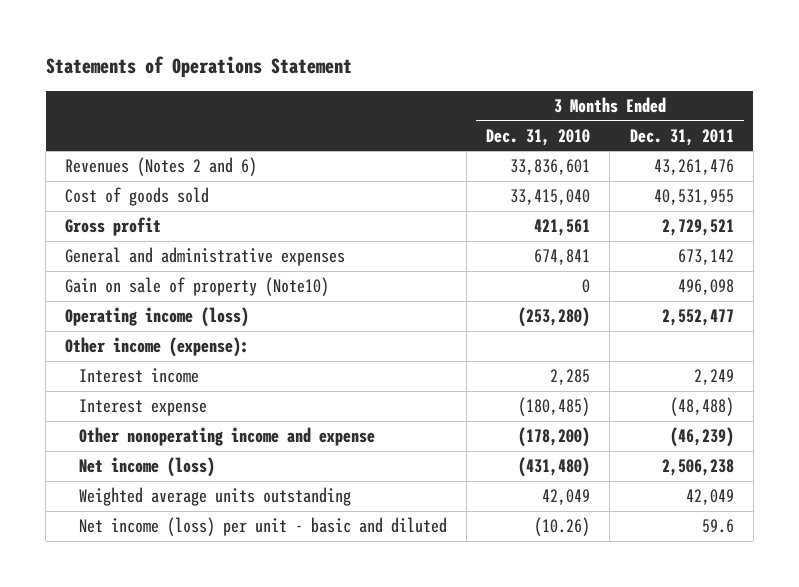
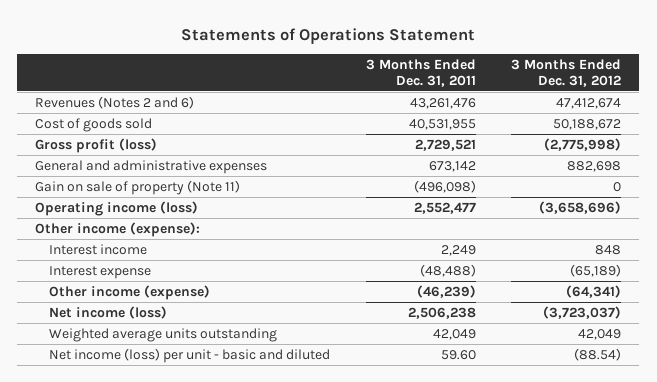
- | 3 Months Ended Dec. 31, 2010 | 3 Months Ended Dec. 31, 2011
+ | 3 Months Ended Dec. 31, 2011 | 3 Months Ended Dec. 31, 2012
- Gross profit | 421,561 | 2,729,521
+ Gross profit (loss) | 2,729,521 | (2,775,998)
- Gain on sale of property (Note10) | 0 | 496,098
+ Gain on sale of property (Note 11) | (496,098) | 0
- Other nonoperating income and expense | (178,200) | (46,239)
+ Other income (expense) | (46,239) | (64,341)
- Net income (loss) per unit - basic and diluted | (10.26) | 59.6
+ Net income (loss) per unit - basic and diluted | 59.60 | (88.54)

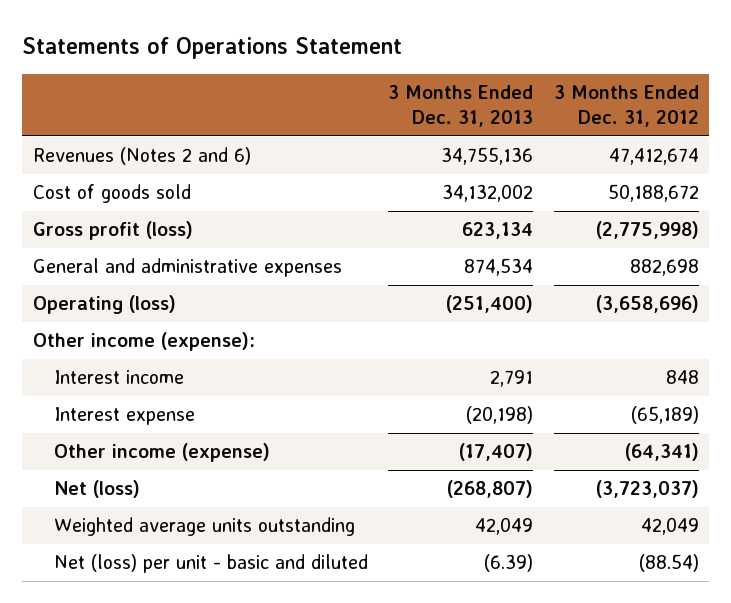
- | 3 Months Ended Dec. 31, 2011 | 3 Months Ended Dec. 31, 2012
+ | 3 Months Ended Dec. 31, 2013 | 3 Months Ended Dec. 31, 2012
- Gain on sale of property (Note 11) | (496,098) | 0
- Operating income (loss) | 2,552,477 | (3,658,696)
+ Operating (loss) | (251,400) | (3,658,696)
- Net income (loss) | 2,506,238 | (3,723,037)
+ Net (loss) | (268,807) | (3,723,037)
- Net income (loss) per unit - basic and diluted | 59.60 | (88.54)
+ Net (loss) per unit - basic and diluted | (6.39) | (88.54)

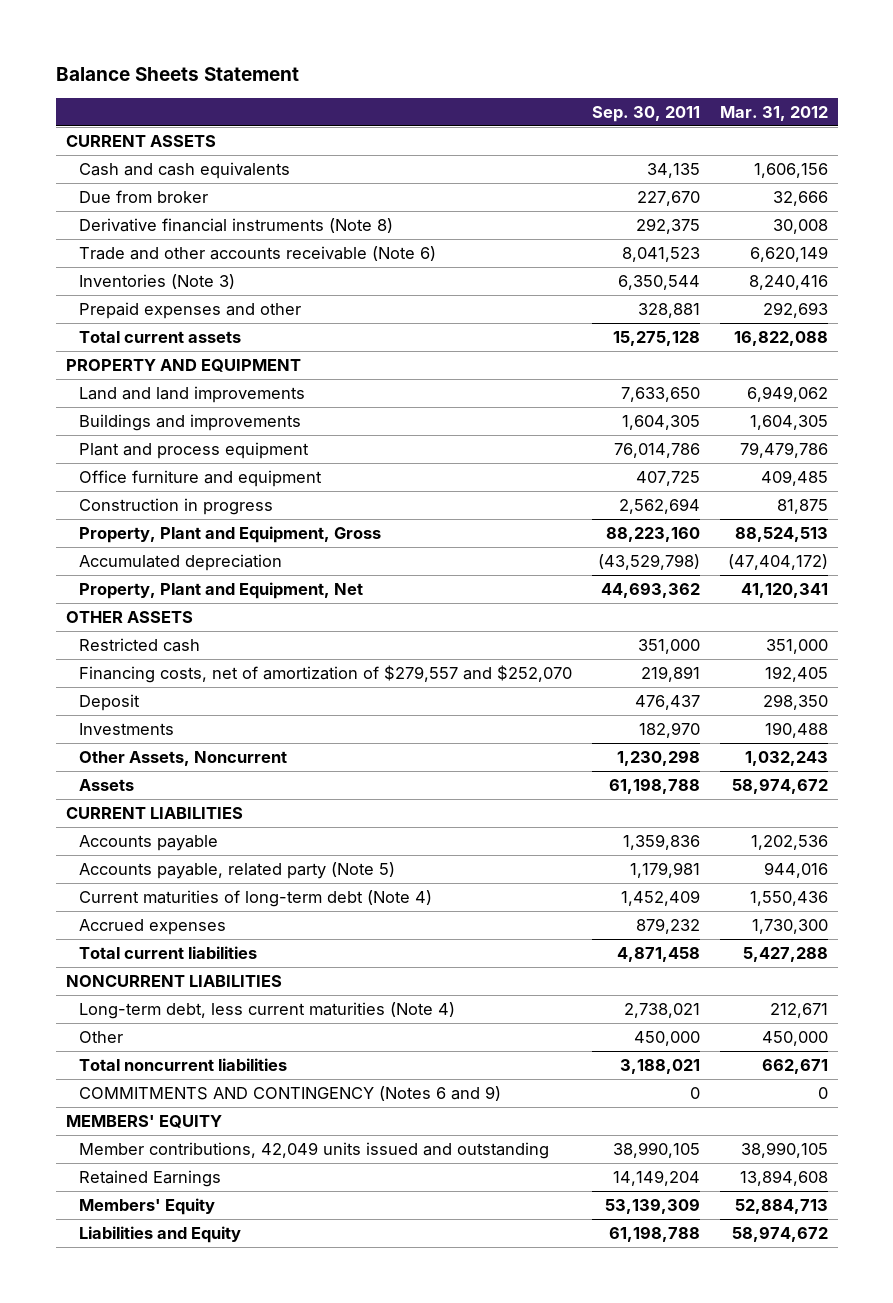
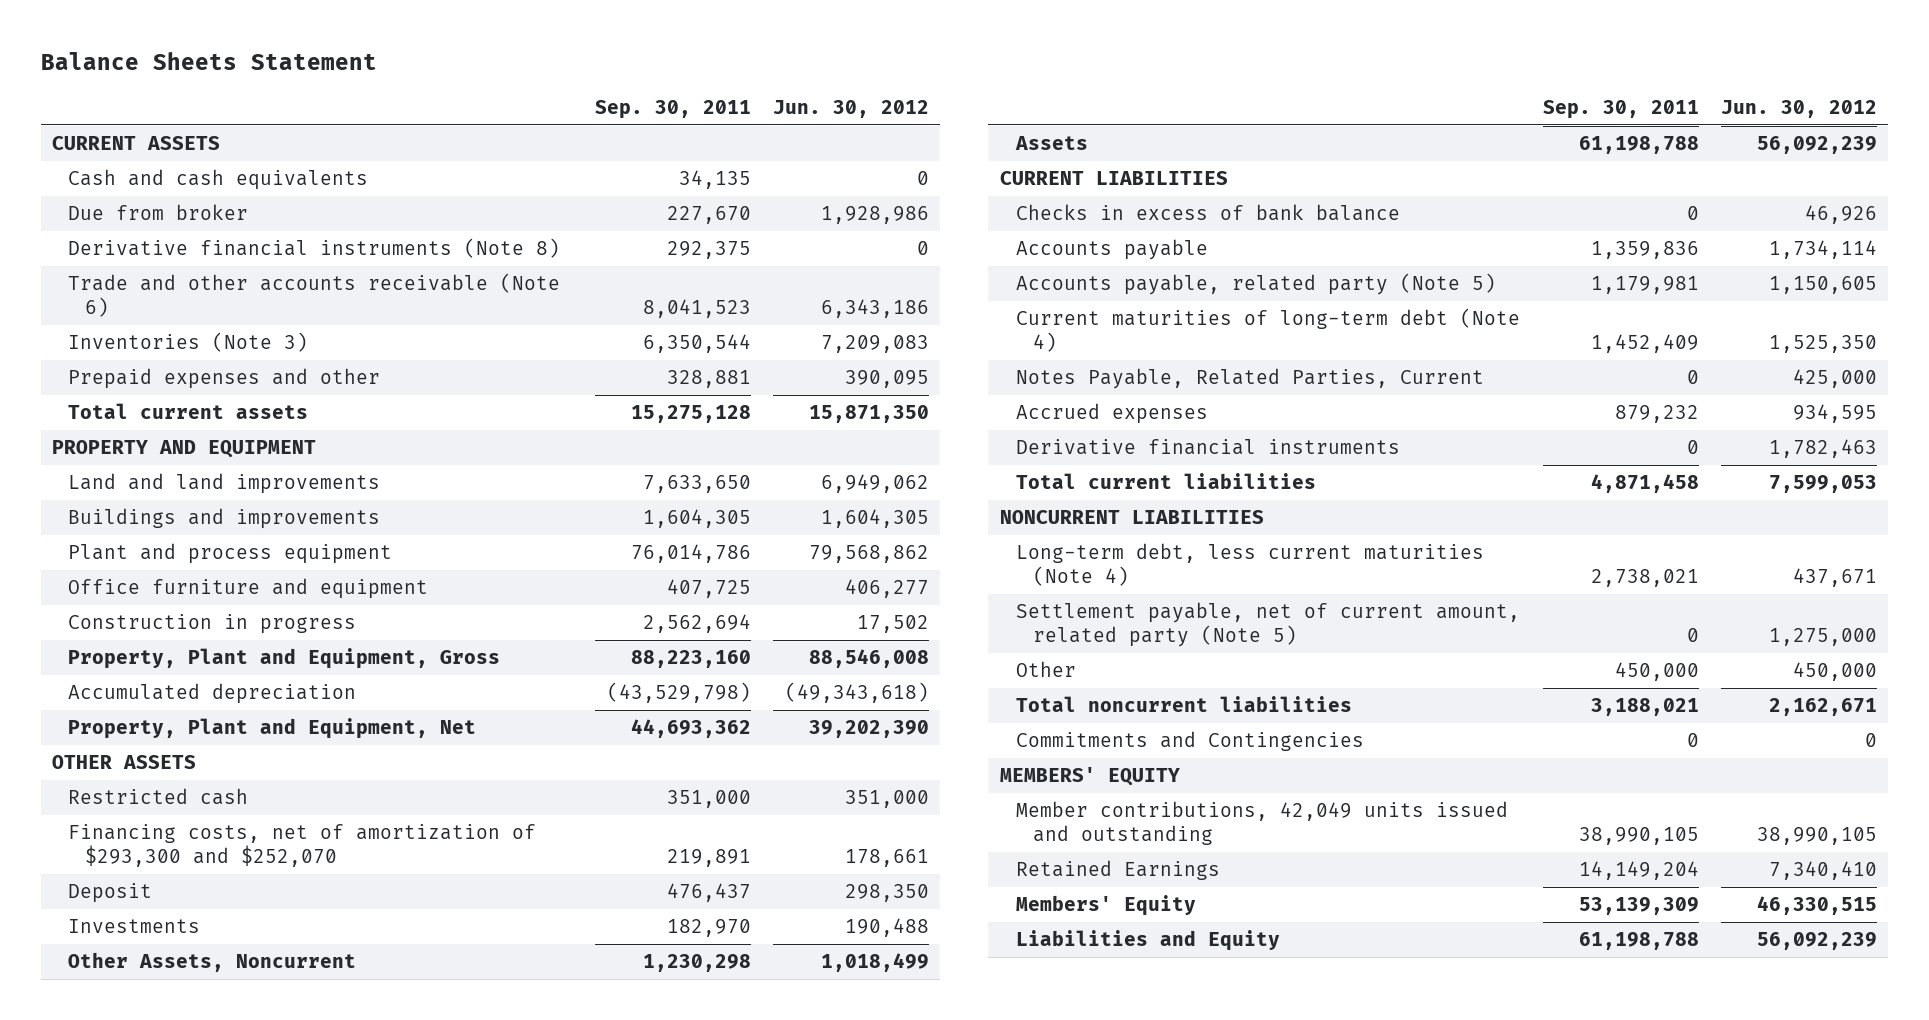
- | Sep. 30, 2011 | Mar. 31, 2012
+ | Sep. 30, 2011 | Jun. 30, 2012
- Financing costs, net of amortization of $279,557 and $252,070 | 219,891 | 192,405
+ Financing costs, net of amortization of $293,300 and $252,070 | 219,891 | 178,661
+ Checks in excess of bank balance | 0 | 46,926
+ Notes Payable, Related Parties, Current | 0 | 425,000
+ Derivative financial instruments | 0 | 1,782,463
+ Settlement payable, net of current amount, related party (Note 5) | 0 | 1,275,000
- COMMITMENTS AND CONTINGENCY (Notes 6 and 9) | 0 | 0
+ Commitments and Contingencies | 0 | 0

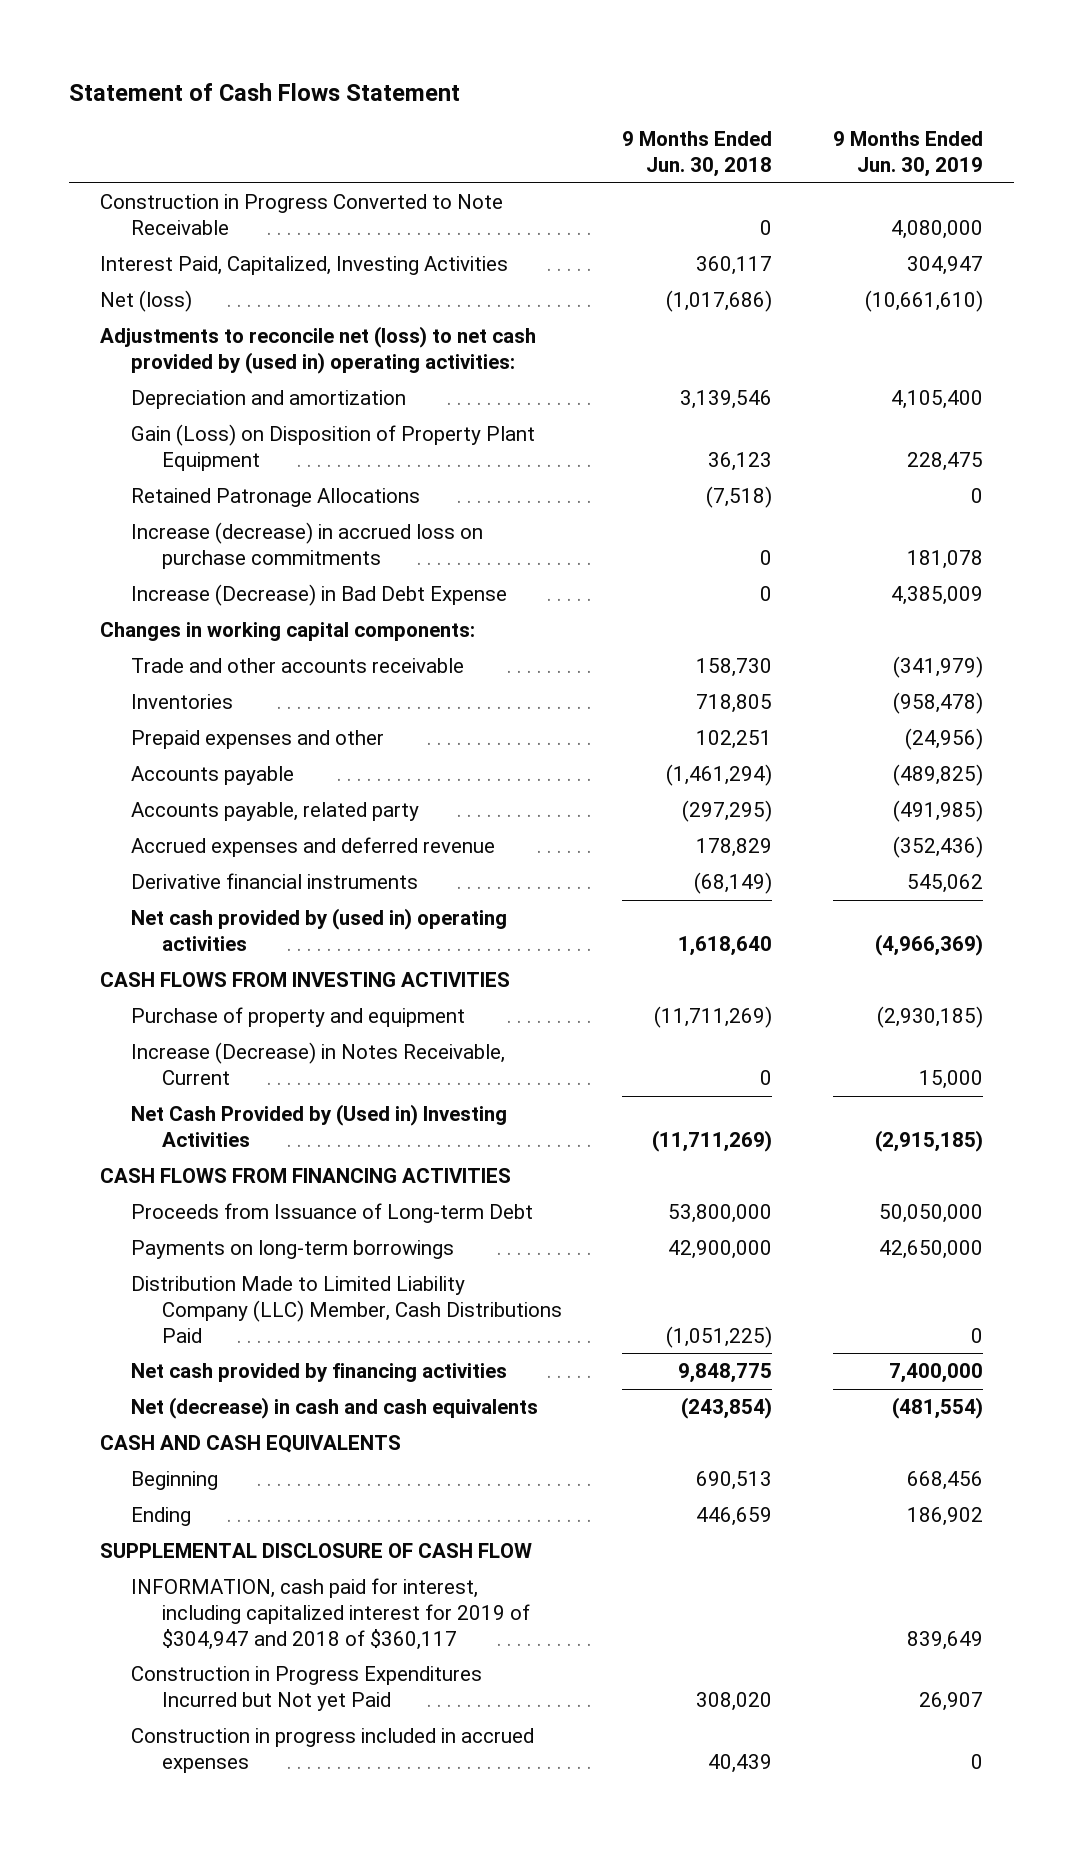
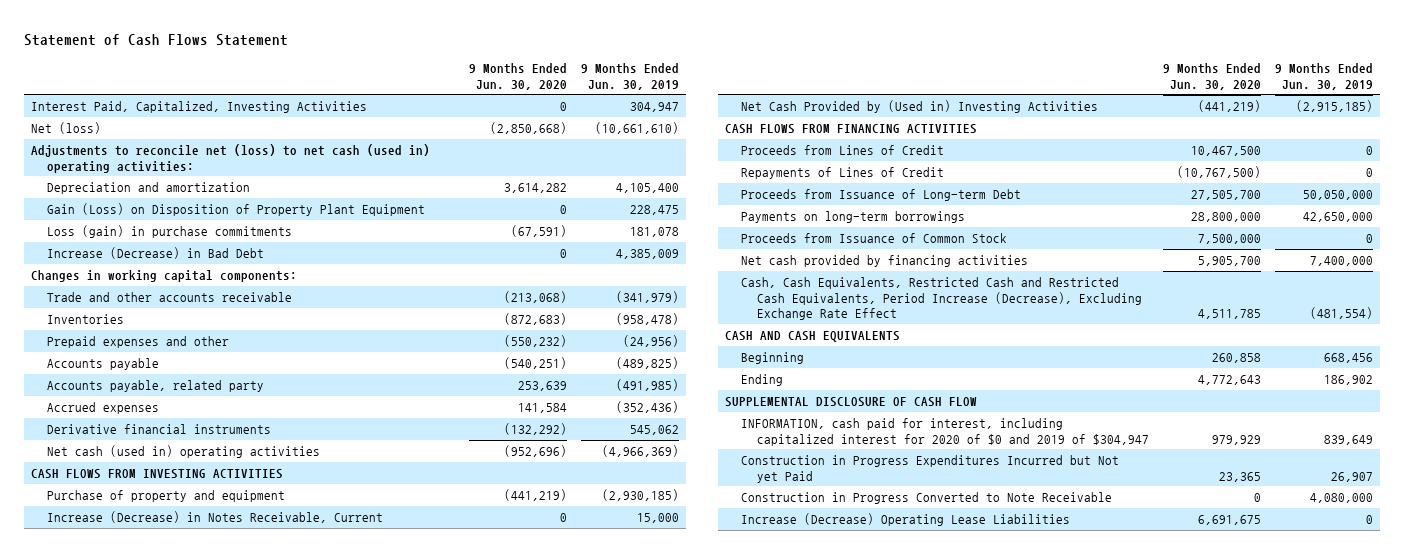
- | 9 Months Ended Jun. 30, 2018 | 9 Months Ended Jun. 30, 2019
+ | 9 Months Ended Jun. 30, 2020 | 9 Months Ended Jun. 30, 2019
- Adjustments to reconcile net (loss) to net cash provided by (used in) operating activities:
+ Adjustments to reconcile net (loss) to net cash (used in) operating activities:
- Retained Patronage Allocations | (7,518) | 0
- Increase (decrease) in accrued loss on purchase commitments | 0 | 181,078
- Increase (Decrease) in Bad Debt Expense | 0 | 4,385,009
+ Loss (gain) in purchase commitments | (67,591) | 181,078
+ Increase (Decrease) in Bad Debt | 0 | 4,385,009
- Accrued expenses and deferred revenue | 178,829 | (352,436)
+ Accrued expenses | 141,584 | (352,436)
- Net cash provided by (used in) operating activities | 1,618,640 | (4,966,369)
+ Net cash (used in) operating activities | (952,696) | (4,966,369)
+ Proceeds from Lines of Credit | 10,467,500 | 0
+ Repayments of Lines of Credit | (10,767,500) | 0
- Distribution Made to Limited Liability Company (LLC) Member, Cash Distributions Paid | (1,051,225) | 0
+ Proceeds from Issuance of Common Stock | 7,500,000 | 0
- Net (decrease) in cash and cash equivalents | (243,854) | (481,554)
+ Cash, Cash Equivalents, Restricted Cash and Restricted Cash Equivalents, Period Increase (Decrease), Excluding Exchange Rate Effect | 4,511,785 | (481,554)
- INFORMATION, cash paid for interest, including capitalized interest for 2019 of $304,947 and 2018 of $360,117 | | 839,649
+ INFORMATION, cash paid for interest, including capitalized interest for 2020 of $0 and 2019 of $304,947 | 979,929 | 839,649
- Construction in progress included in accrued expenses | 40,439 | 0
moved down: Construction in Progress Converted to Note Receivable | 0 | 4,080,000
+ Increase (Decrease) Operating Lease Liabilities | 6,691,675 | 0

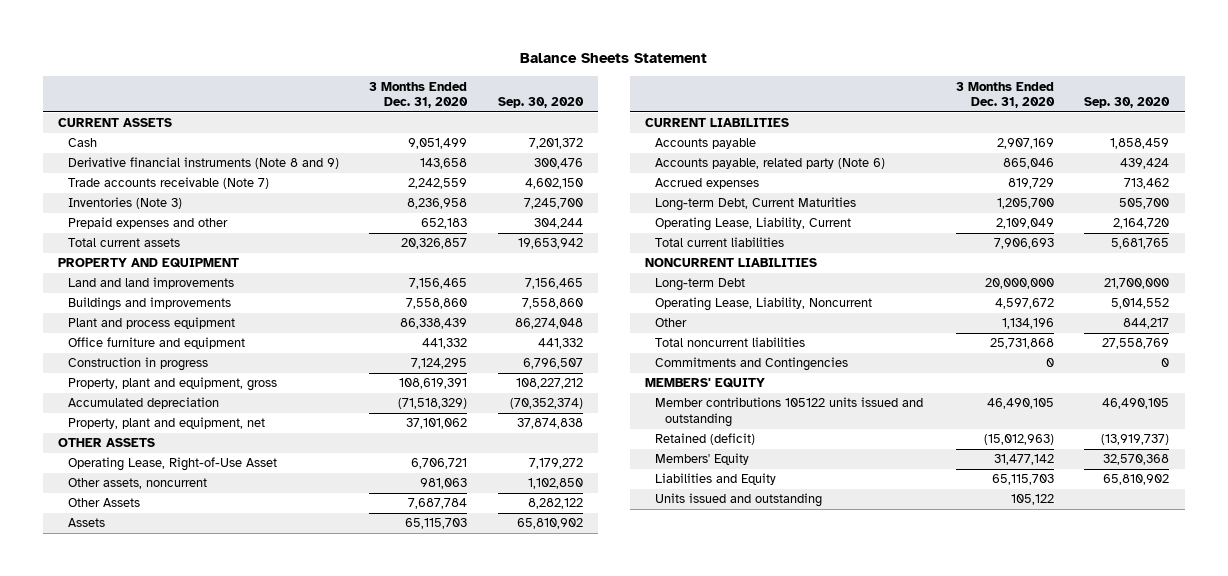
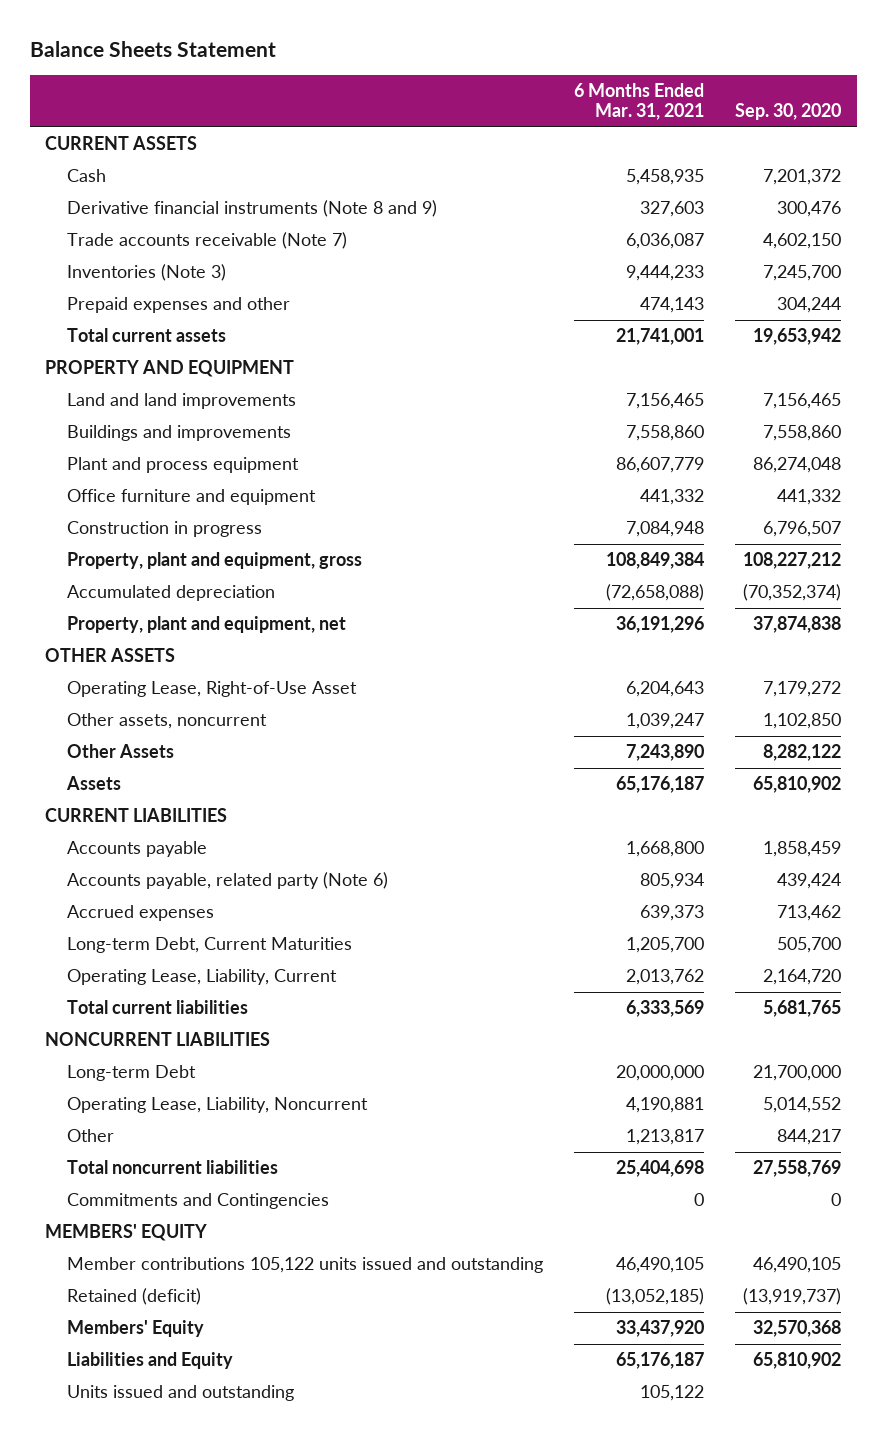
- | 3 Months Ended Dec. 31, 2020 | Sep. 30, 2020
+ | 6 Months Ended Mar. 31, 2021 | Sep. 30, 2020
- Member contributions 105122 units issued and outstanding | 46,490,105 | 46,490,105
+ Member contributions 105,122 units issued and outstanding | 46,490,105 | 46,490,105

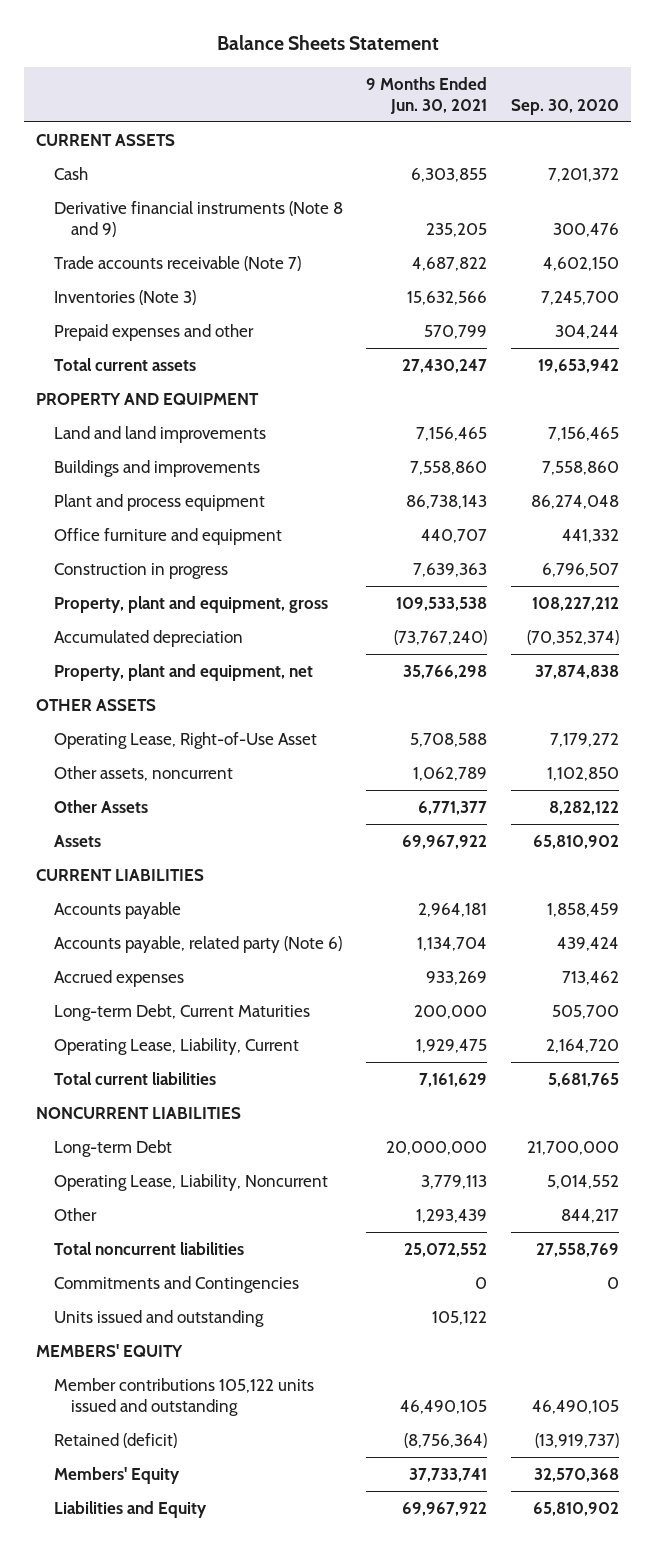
- | 6 Months Ended Mar. 31, 2021 | Sep. 30, 2020
+ | 9 Months Ended Jun. 30, 2021 | Sep. 30, 2020
moved up: Units issued and outstanding | 105,122 |

